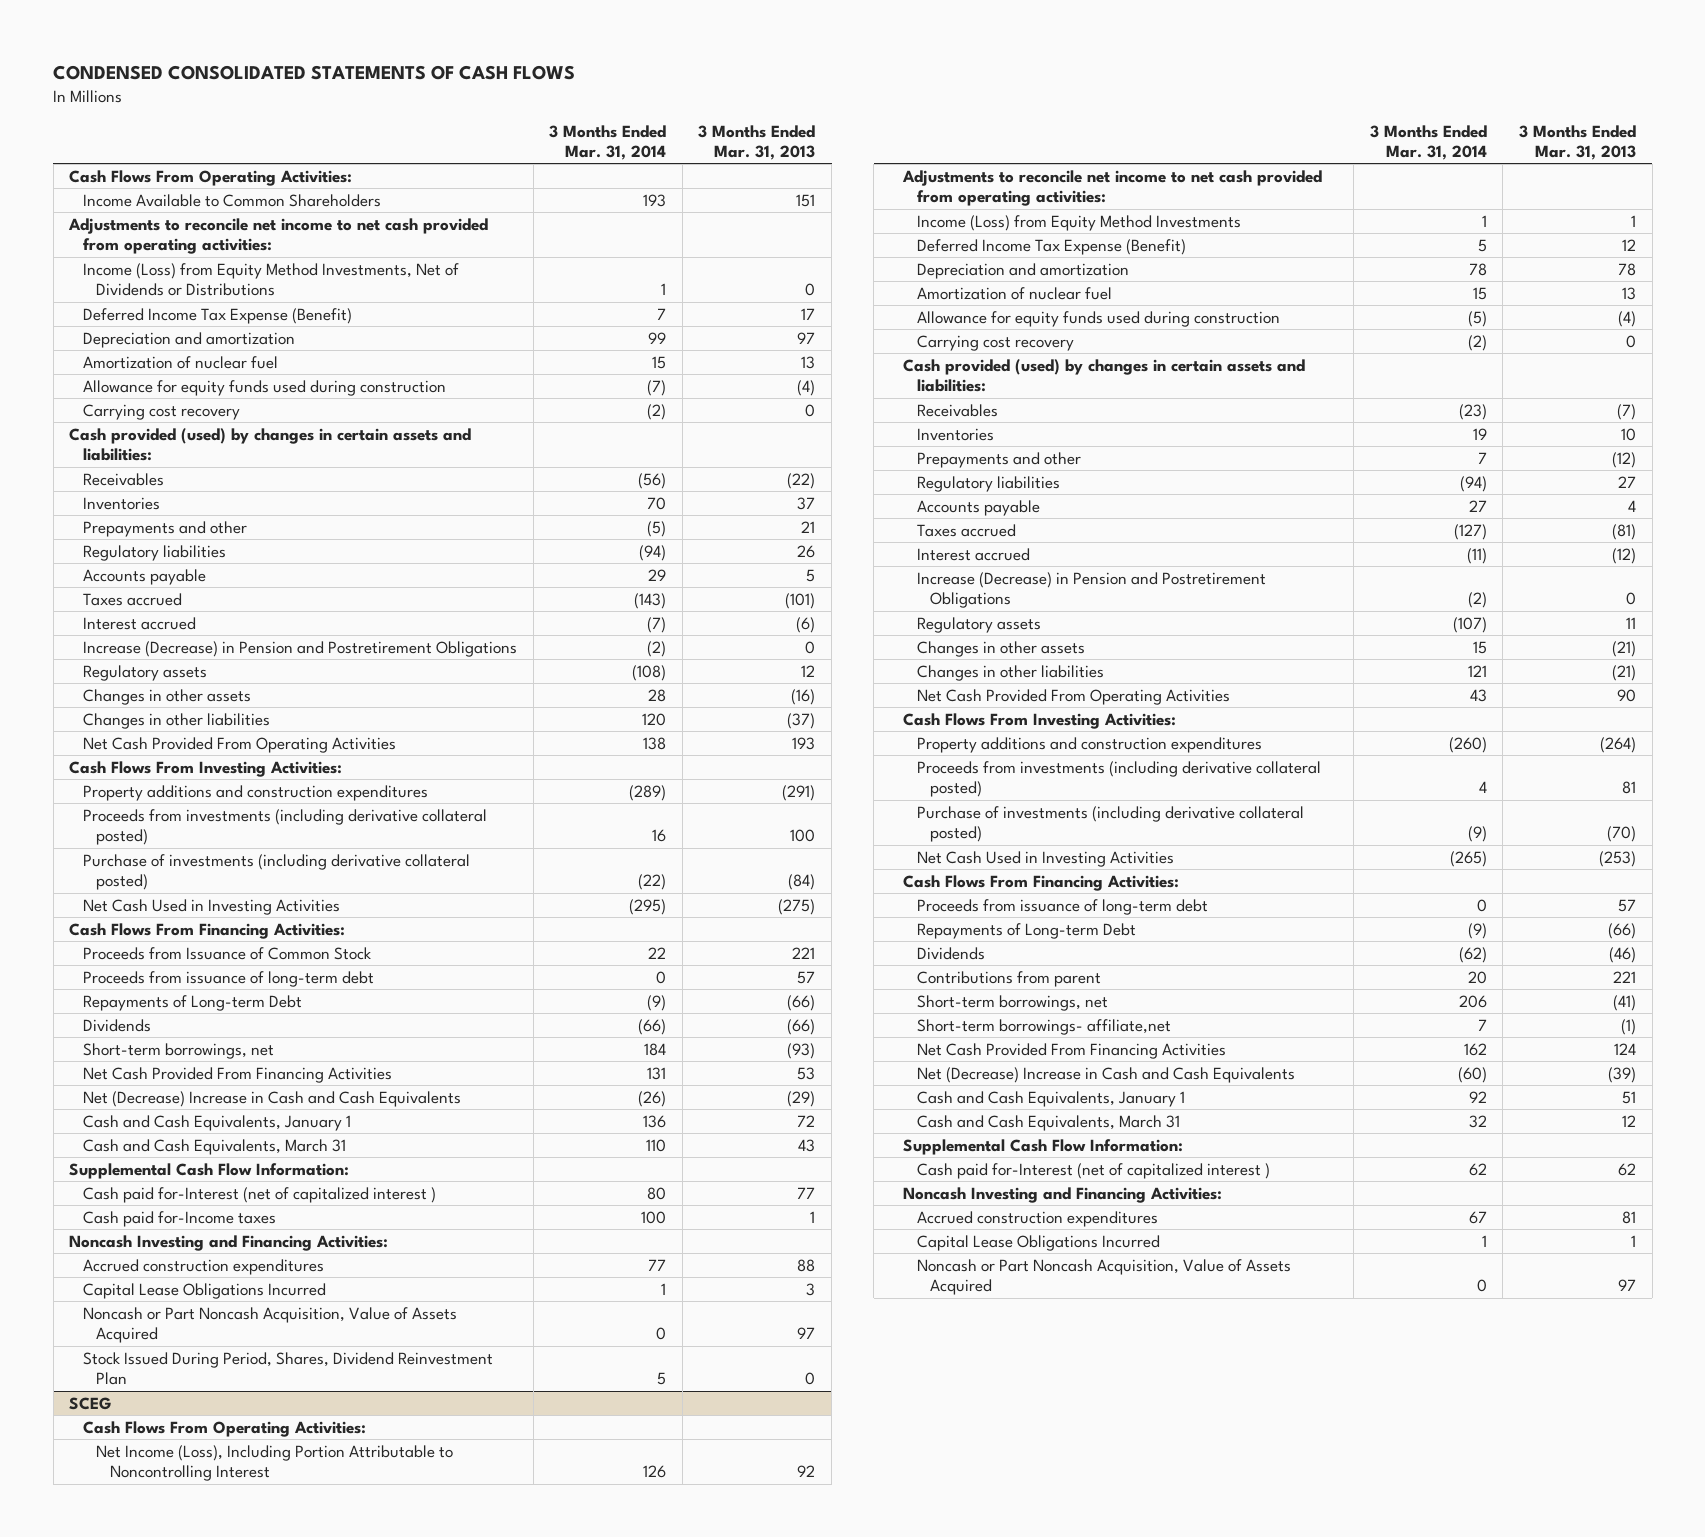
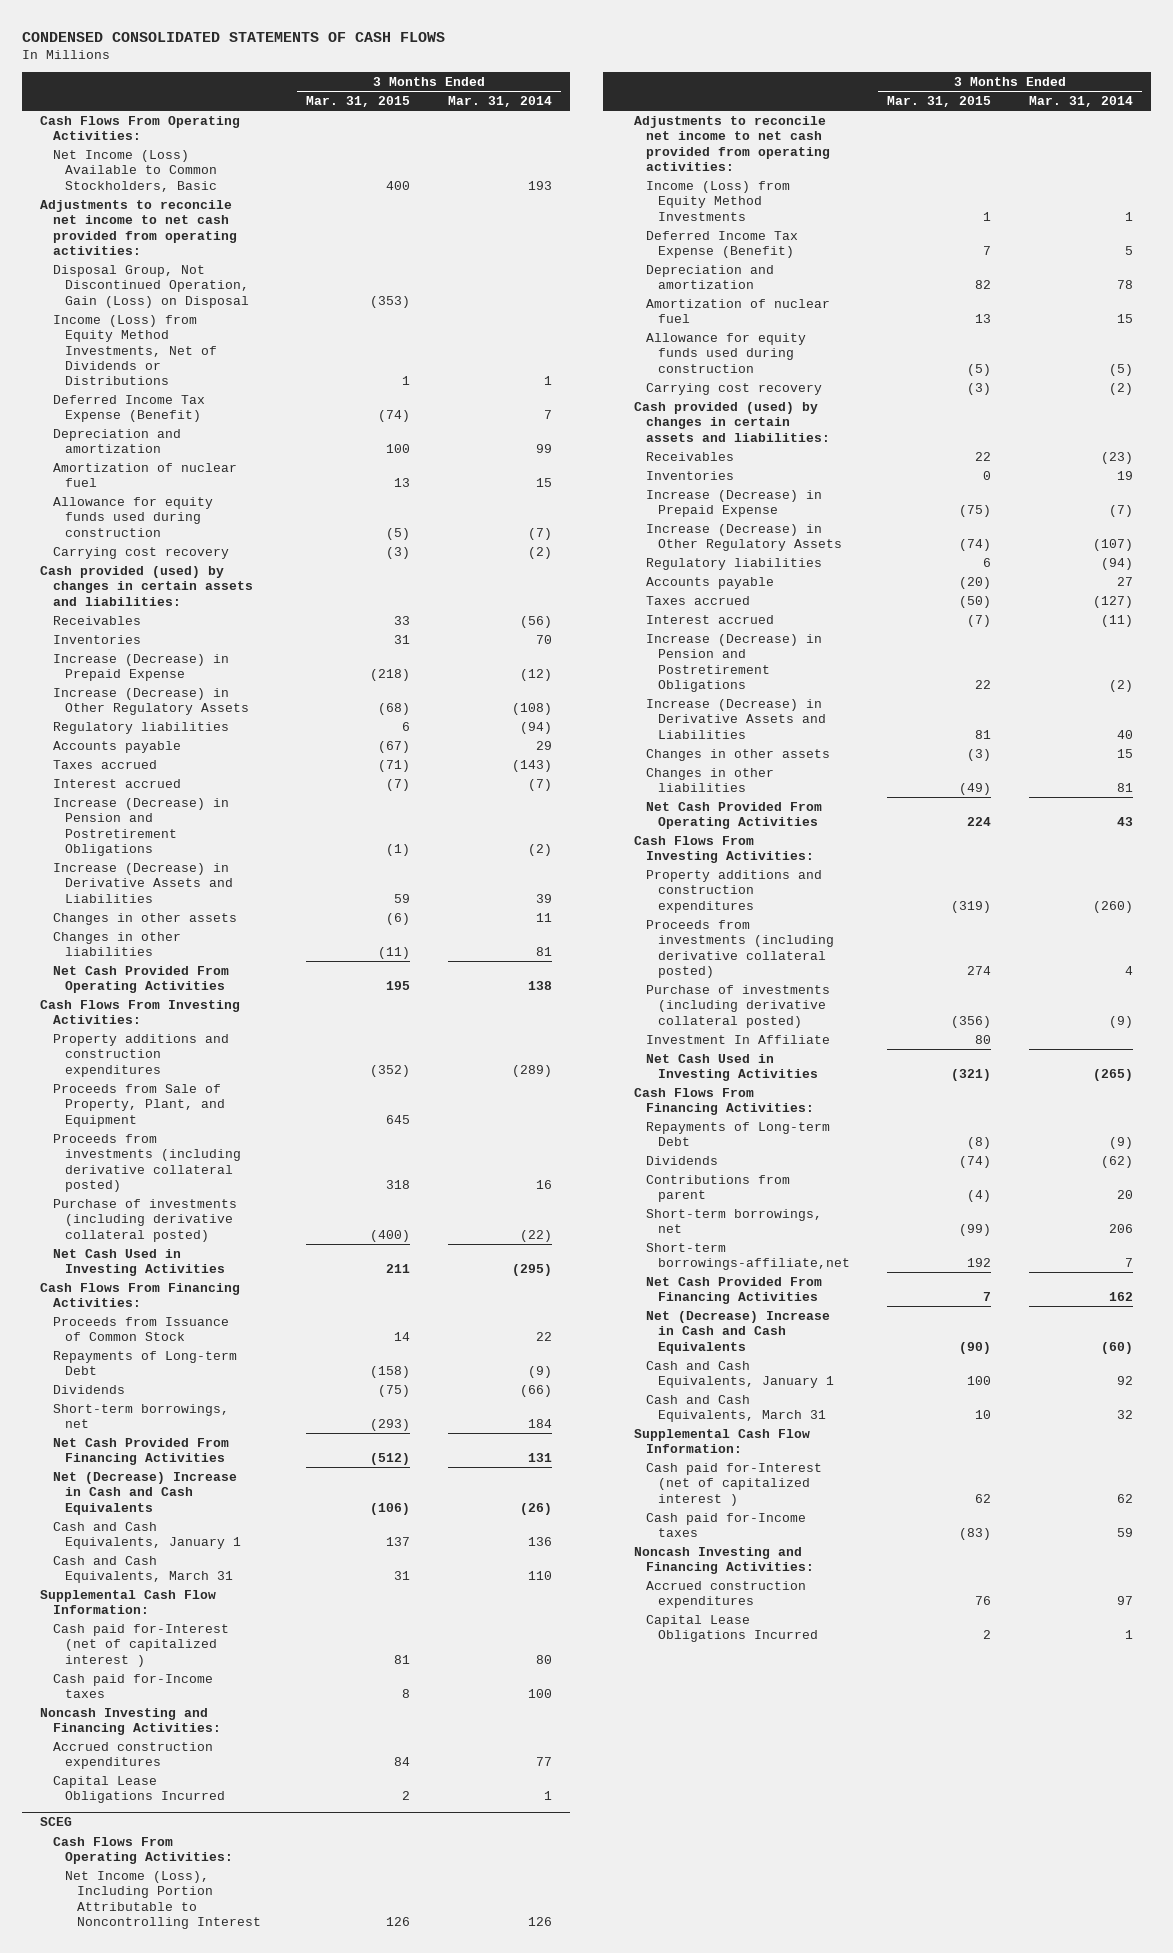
- | 3 Months Ended Mar. 31, 2014 | 3 Months Ended Mar. 31, 2013
+ | 3 Months Ended Mar. 31, 2015 | 3 Months Ended Mar. 31, 2014
- Income Available to Common Shareholders | 193 | 151
+ Net Income (Loss) Available to Common Stockholders, Basic | 400 | 193
+ Disposal Group, Not Discontinued Operation, Gain (Loss) on Disposal | (353) |
- Prepayments and other | (5) | 21
+ Increase (Decrease) in Prepaid Expense | (218) | (12)
+ Increase (Decrease) in Other Regulatory Assets | (68) | (108)
- Regulatory assets | (108) | 12
- Changes in other assets | 28 | (16)
- Changes in other liabilities | 120 | (37)
+ Increase (Decrease) in Derivative Assets and Liabilities | 59 | 39
+ Changes in other assets | (6) | 11
+ Changes in other liabilities | (11) | 81
+ Proceeds from Sale of Property, Plant, and Equipment | 645 |
- Proceeds from issuance of long-term debt | 0 | 57
- Noncash or Part Noncash Acquisition, Value of Assets Acquired | 0 | 97
- Stock Issued During Period, Shares, Dividend Reinvestment Plan | 5 | 0
@ SCEG
- Prepayments and other | 7 | (12)
+ Increase (Decrease) in Prepaid Expense | (75) | (7)
+ Increase (Decrease) in Other Regulatory Assets | (74) | (107)
- Regulatory assets | (107) | 11
+ Increase (Decrease) in Derivative Assets and Liabilities | 81 | 40
- Changes in other liabilities | 121 | (21)
+ Changes in other liabilities | (49) | 81
+ Investment In Affiliate | 80 |
- Proceeds from issuance of long-term debt | 0 | 57
- Short-term borrowings- affiliate,net | 7 | (1)
+ Short-term borrowings-affiliate,net | 192 | 7
+ Cash paid for-Income taxes | (83) | 59
- Accrued construction expenditures | 67 | 81
+ Accrued construction expenditures | 76 | 97
- Noncash or Part Noncash Acquisition, Value of Assets Acquired | 0 | 97

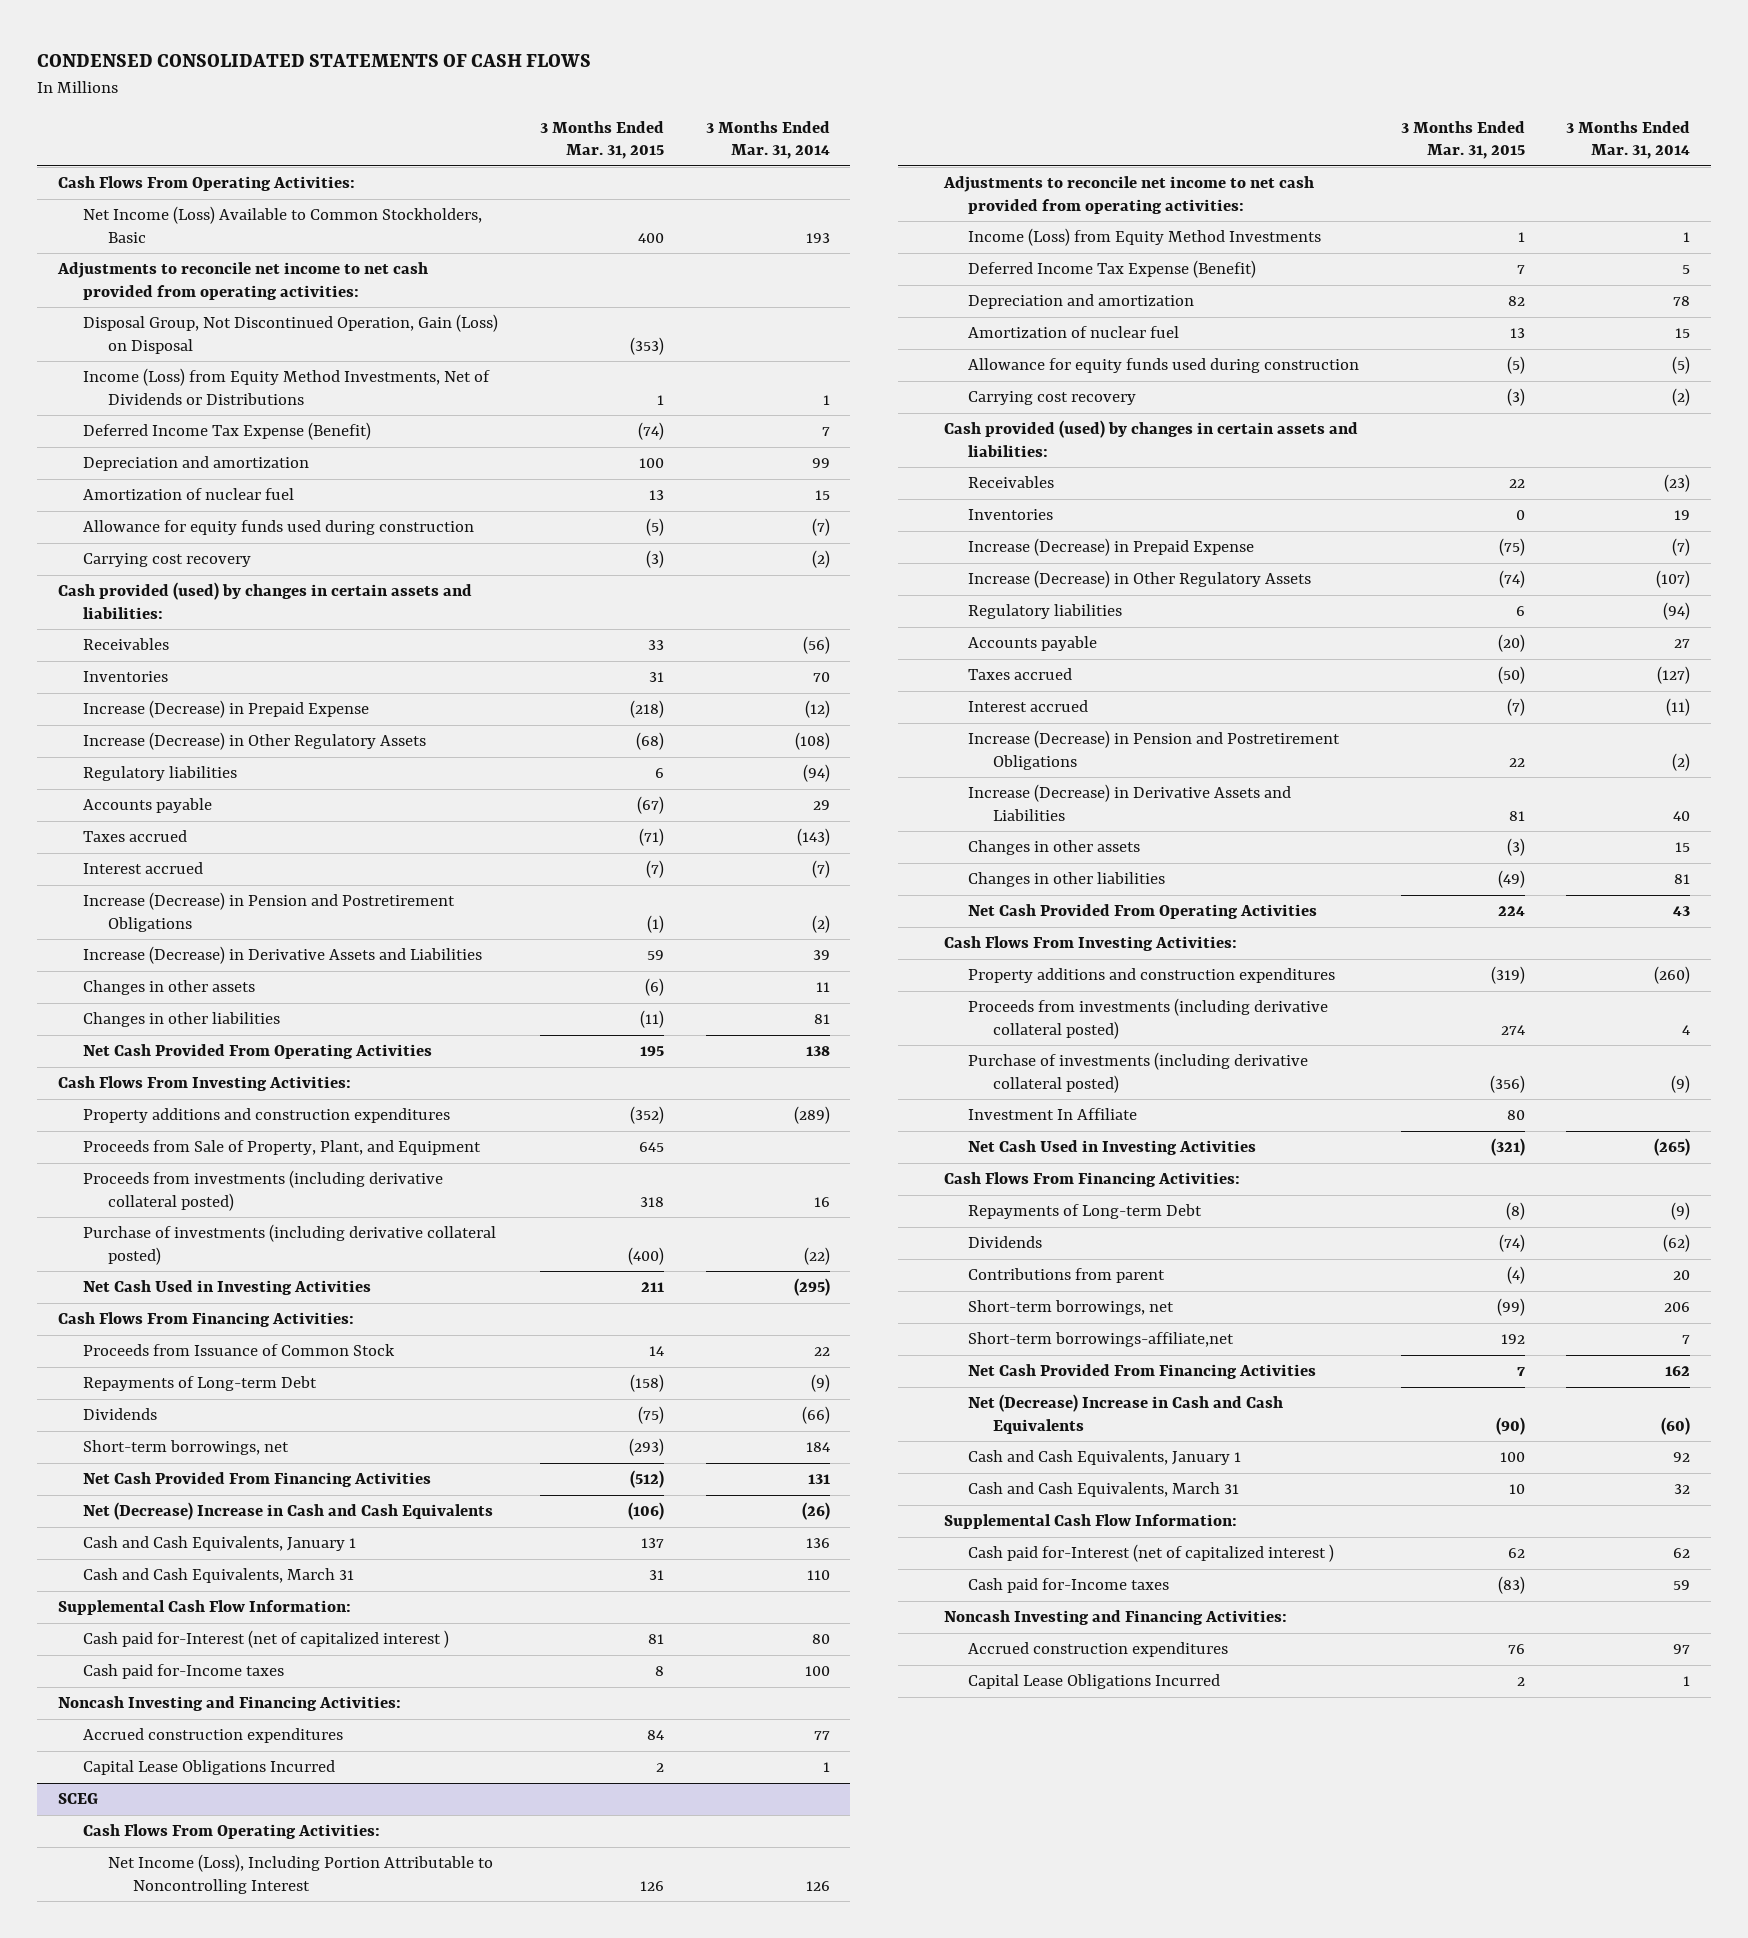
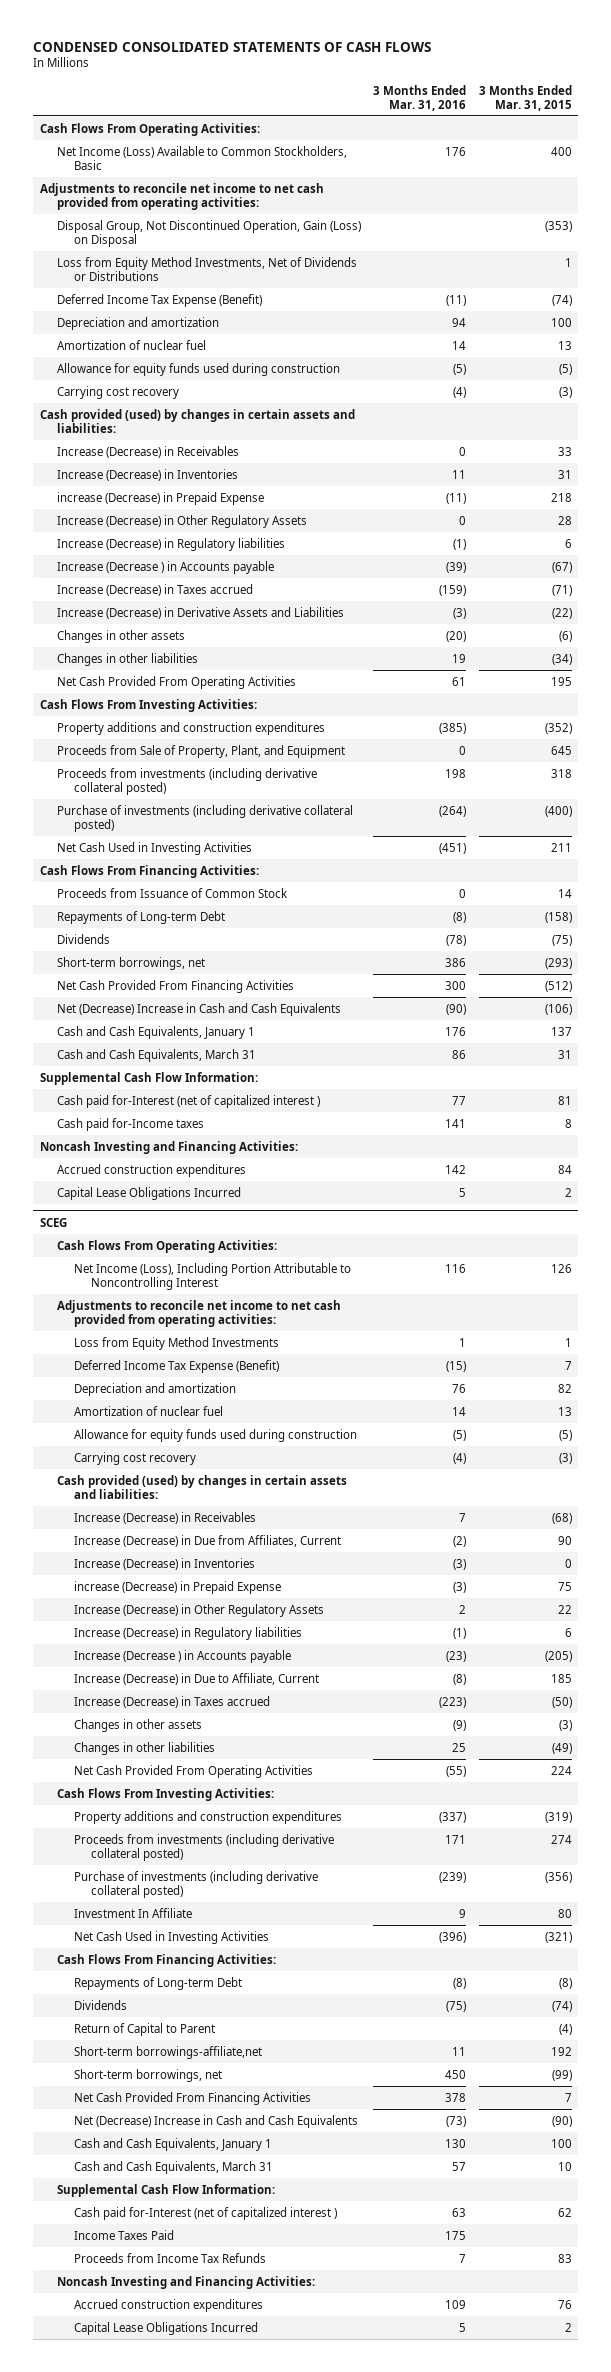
- | 3 Months Ended Mar. 31, 2015 | 3 Months Ended Mar. 31, 2014
+ | 3 Months Ended Mar. 31, 2016 | 3 Months Ended Mar. 31, 2015
- Income (Loss) from Equity Method Investments, Net of Dividends or Distributions | 1 | 1
+ Loss from Equity Method Investments, Net of Dividends or Distributions | | 1
- Receivables | 33 | (56)
- Inventories | 31 | 70
- Increase (Decrease) in Prepaid Expense | (218) | (12)
- Increase (Decrease) in Other Regulatory Assets | (68) | (108)
- Regulatory liabilities | 6 | (94)
- Accounts payable | (67) | 29
- Taxes accrued | (71) | (143)
- Interest accrued | (7) | (7)
- Increase (Decrease) in Pension and Postretirement Obligations | (1) | (2)
- Increase (Decrease) in Derivative Assets and Liabilities | 59 | 39
+ Increase (Decrease) in Receivables | 0 | 33
+ Increase (Decrease) in Inventories | 11 | 31
+ increase (Decrease) in Prepaid Expense | (11) | 218
+ Increase (Decrease) in Other Regulatory Assets | 0 | 28
+ Increase (Decrease) in Regulatory liabilities | (1) | 6
+ Increase (Decrease ) in Accounts payable | (39) | (67)
+ Increase (Decrease) in Taxes accrued | (159) | (71)
+ Increase (Decrease) in Derivative Assets and Liabilities | (3) | (22)
- Changes in other liabilities | (11) | 81
+ Changes in other liabilities | 19 | (34)
@ SCEG
- Income (Loss) from Equity Method Investments | 1 | 1
+ Loss from Equity Method Investments | 1 | 1
- Receivables | 22 | (23)
- Inventories | 0 | 19
- Increase (Decrease) in Prepaid Expense | (75) | (7)
- Increase (Decrease) in Other Regulatory Assets | (74) | (107)
- Regulatory liabilities | 6 | (94)
- Accounts payable | (20) | 27
- Taxes accrued | (50) | (127)
- Interest accrued | (7) | (11)
- Increase (Decrease) in Pension and Postretirement Obligations | 22 | (2)
- Increase (Decrease) in Derivative Assets and Liabilities | 81 | 40
+ Increase (Decrease) in Receivables | 7 | (68)
+ Increase (Decrease) in Due from Affiliates, Current | (2) | 90
+ Increase (Decrease) in Inventories | (3) | 0
+ increase (Decrease) in Prepaid Expense | (3) | 75
+ Increase (Decrease) in Other Regulatory Assets | 2 | 22
+ Increase (Decrease) in Regulatory liabilities | (1) | 6
+ Increase (Decrease ) in Accounts payable | (23) | (205)
+ Increase (Decrease) in Due to Affiliate, Current | (8) | 185
+ Increase (Decrease) in Taxes accrued | (223) | (50)
- Contributions from parent | (4) | 20
+ Return of Capital to Parent | | (4)
moved down: Short-term borrowings, net | 450 | (99)
- Cash paid for-Income taxes | (83) | 59
+ Income Taxes Paid | 175 |
+ Proceeds from Income Tax Refunds | 7 | 83

